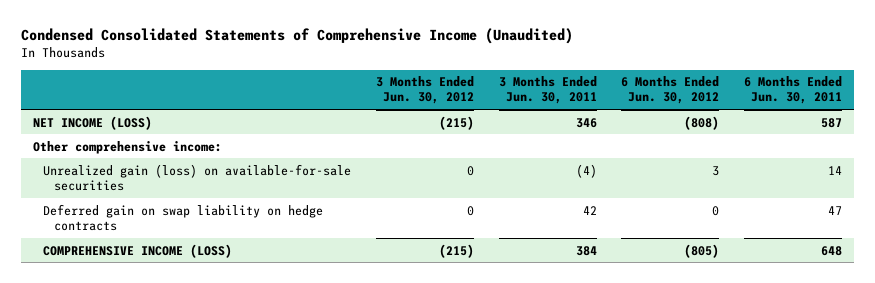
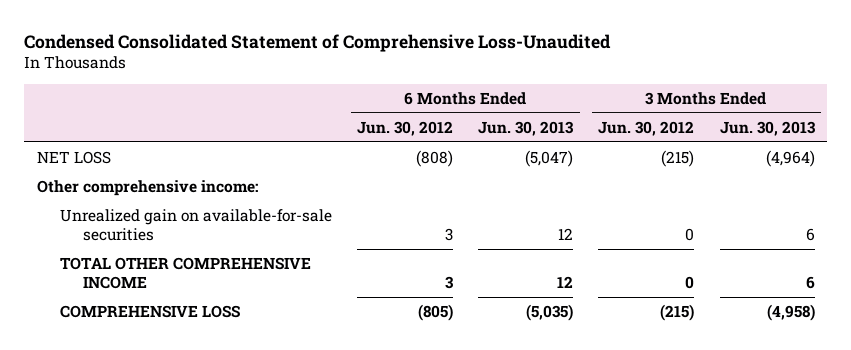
- Condensed Consolidated Statements of Comprehensive Income (Unaudited)
+ Condensed Consolidated Statement of Comprehensive Loss-Unaudited
- | 3 Months Ended Jun. 30, 2012 | 3 Months Ended Jun. 30, 2011 | 6 Months Ended Jun. 30, 2012 | 6 Months Ended Jun. 30, 2011
+ | 6 Months Ended Jun. 30, 2012 | 6 Months Ended Jun. 30, 2013 | 3 Months Ended Jun. 30, 2012 | 3 Months Ended Jun. 30, 2013
- NET INCOME (LOSS) | (215) | 346 | (808) | 587
+ NET LOSS | (808) | (5,047) | (215) | (4,964)
- Unrealized gain (loss) on available-for-sale securities | 0 | (4) | 3 | 14
- Deferred gain on swap liability on hedge contracts | 0 | 42 | 0 | 47
- COMPREHENSIVE INCOME (LOSS) | (215) | 384 | (805) | 648
+ Unrealized gain on available-for-sale securities | 3 | 12 | 0 | 6
+ TOTAL OTHER COMPREHENSIVE INCOME | 3 | 12 | 0 | 6
+ COMPREHENSIVE LOSS | (805) | (5,035) | (215) | (4,958)

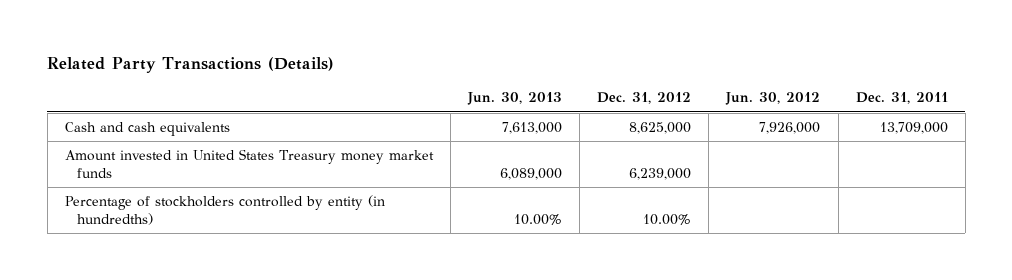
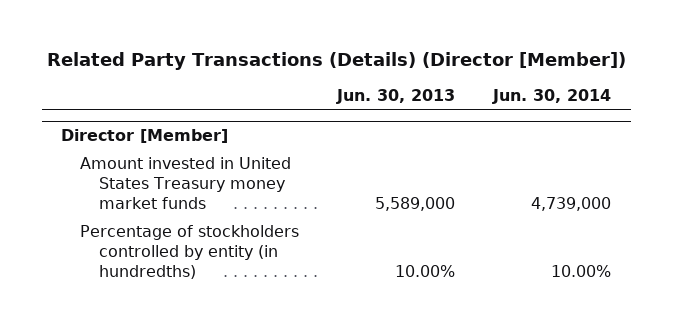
- Related Party Transactions (Details)
+ Related Party Transactions (Details) (Director [Member])
- | Jun. 30, 2013 | Dec. 31, 2012 | Jun. 30, 2012 | Dec. 31, 2011
+ | Jun. 30, 2013 | Jun. 30, 2014
- Cash and cash equivalents | 7,613,000 | 8,625,000 | 7,926,000 | 13,709,000
- Amount invested in United States Treasury money market funds | 6,089,000 | 6,239,000 | |
+ Director [Member]
+ Amount invested in United States Treasury money market funds | 5,589,000 | 4,739,000

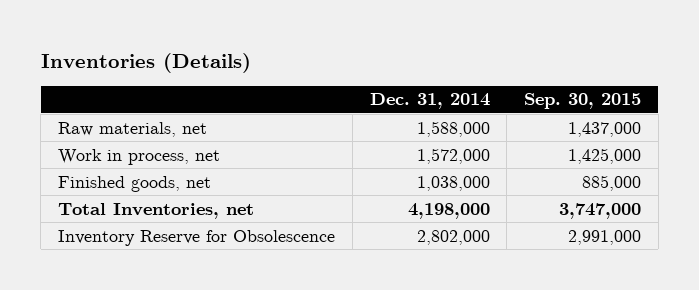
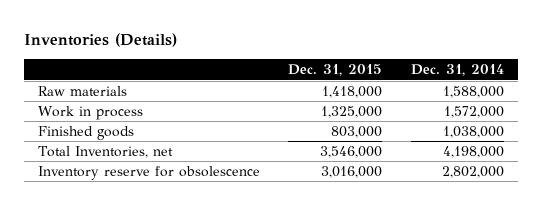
- | Dec. 31, 2014 | Sep. 30, 2015
+ | Dec. 31, 2015 | Dec. 31, 2014
- Raw materials, net | 1,588,000 | 1,437,000
- Work in process, net | 1,572,000 | 1,425,000
- Finished goods, net | 1,038,000 | 885,000
+ Raw materials | 1,418,000 | 1,588,000
+ Work in process | 1,325,000 | 1,572,000
+ Finished goods | 803,000 | 1,038,000
- Inventory Reserve for Obsolescence | 2,802,000 | 2,991,000
+ Inventory reserve for obsolescence | 3,016,000 | 2,802,000

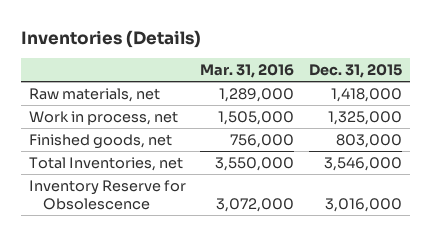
- | Dec. 31, 2015 | Dec. 31, 2014
+ | Mar. 31, 2016 | Dec. 31, 2015
- Raw materials | 1,418,000 | 1,588,000
- Work in process | 1,325,000 | 1,572,000
- Finished goods | 803,000 | 1,038,000
+ Raw materials, net | 1,289,000 | 1,418,000
+ Work in process, net | 1,505,000 | 1,325,000
+ Finished goods, net | 756,000 | 803,000
- Inventory reserve for obsolescence | 3,016,000 | 2,802,000
+ Inventory Reserve for Obsolescence | 3,072,000 | 3,016,000

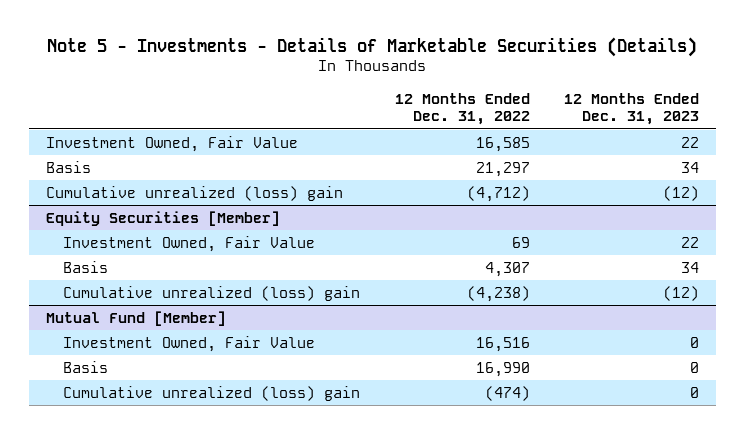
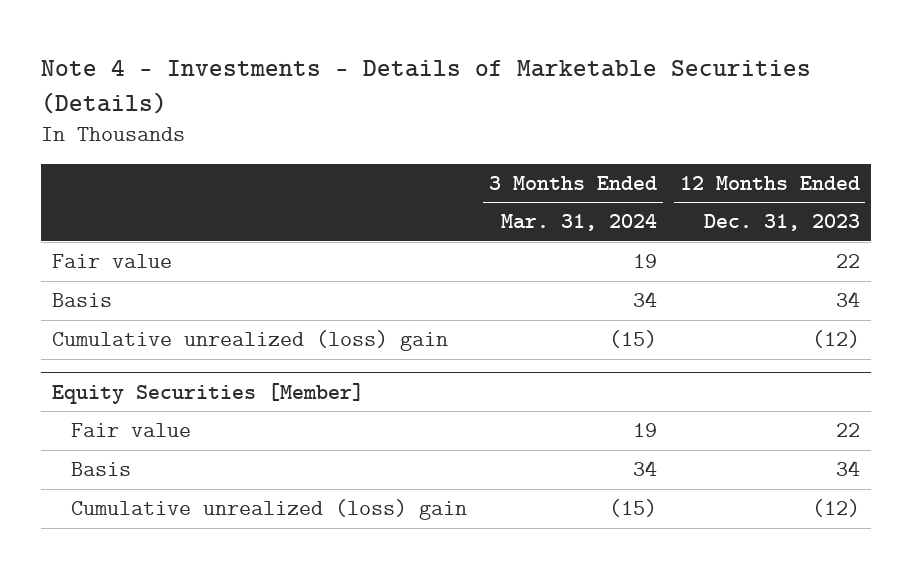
- Note 5 - Investments - Details of Marketable Securities (Details)
+ Note 4 - Investments - Details of Marketable Securities (Details)
- | 12 Months Ended Dec. 31, 2022 | 12 Months Ended Dec. 31, 2023
+ | 3 Months Ended Mar. 31, 2024 | 12 Months Ended Dec. 31, 2023
- Investment Owned, Fair Value | 16,585 | 22
+ Fair value | 19 | 22
@ Equity Securities [Member]
- Investment Owned, Fair Value | 69 | 22
+ Fair value | 19 | 22
- Mutual Fund [Member]
- Investment Owned, Fair Value | 16,516 | 0
- Basis | 16,990 | 0
- Cumulative unrealized (loss) gain | (474) | 0

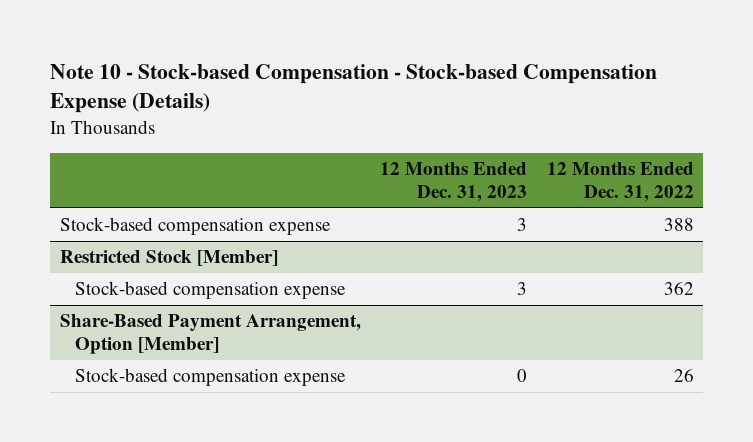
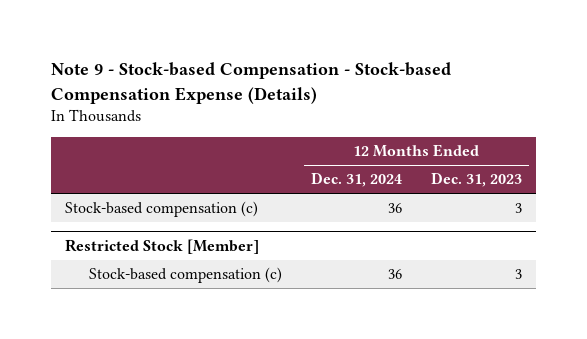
- Note 10 - Stock-based Compensation - Stock-based Compensation Expense (Details)
+ Note 9 - Stock-based Compensation - Stock-based Compensation Expense (Details)
- | 12 Months Ended Dec. 31, 2023 | 12 Months Ended Dec. 31, 2022
+ | 12 Months Ended Dec. 31, 2024 | 12 Months Ended Dec. 31, 2023
- Stock-based compensation expense | 3 | 388
+ Stock-based compensation (c) | 36 | 3
@ Restricted Stock [Member]
- Stock-based compensation expense | 3 | 362
- Share-Based Payment Arrangement, Option [Member]
- Stock-based compensation expense | 0 | 26
@ Restricted Stock [Member]
+ Stock-based compensation (c) | 36 | 3

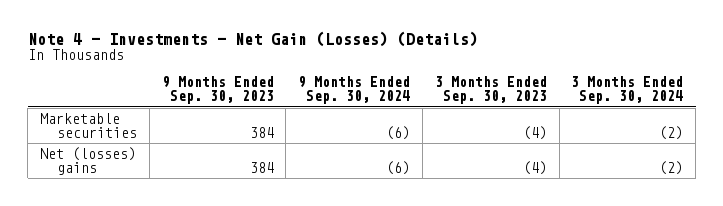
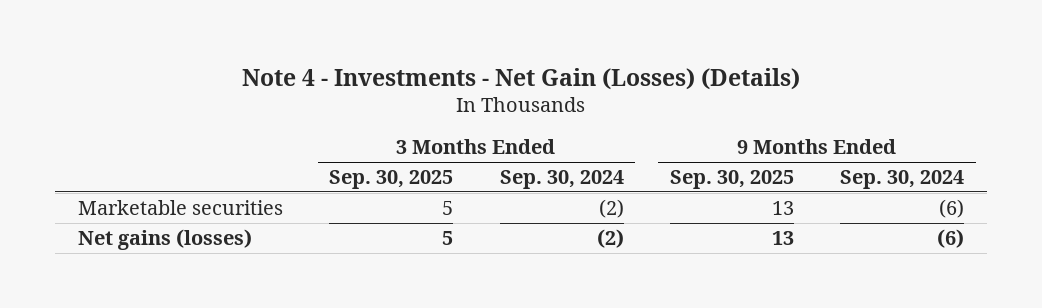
- | 9 Months Ended Sep. 30, 2023 | 9 Months Ended Sep. 30, 2024 | 3 Months Ended Sep. 30, 2023 | 3 Months Ended Sep. 30, 2024
+ | 3 Months Ended Sep. 30, 2025 | 3 Months Ended Sep. 30, 2024 | 9 Months Ended Sep. 30, 2025 | 9 Months Ended Sep. 30, 2024
- Net (losses) gains | 384 | (6) | (4) | (2)
+ Net gains (losses) | 5 | (2) | 13 | (6)

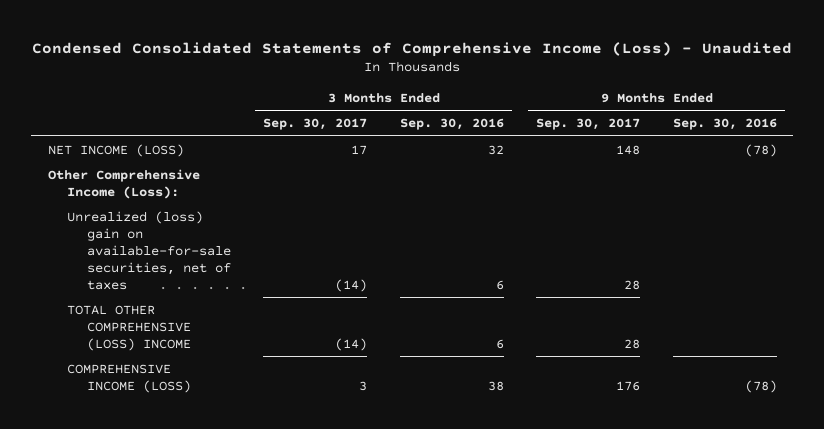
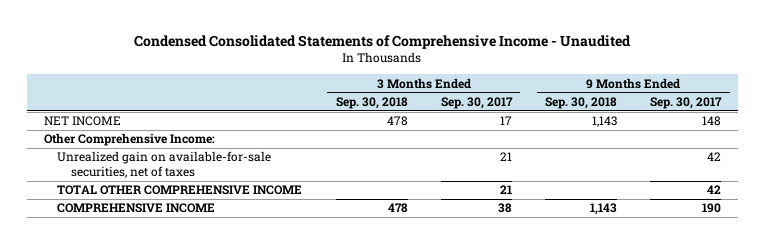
- Condensed Consolidated Statements of Comprehensive Income (Loss) - Unaudited
+ Condensed Consolidated Statements of Comprehensive Income - Unaudited
- | 3 Months Ended Sep. 30, 2017 | 3 Months Ended Sep. 30, 2016 | 9 Months Ended Sep. 30, 2017 | 9 Months Ended Sep. 30, 2016
+ | 3 Months Ended Sep. 30, 2018 | 3 Months Ended Sep. 30, 2017 | 9 Months Ended Sep. 30, 2018 | 9 Months Ended Sep. 30, 2017
- NET INCOME (LOSS) | 17 | 32 | 148 | (78)
- Other Comprehensive Income (Loss):
- Unrealized (loss) gain on available-for-sale securities, net of taxes | (14) | 6 | 28 |
- TOTAL OTHER COMPREHENSIVE (LOSS) INCOME | (14) | 6 | 28 |
- COMPREHENSIVE INCOME (LOSS) | 3 | 38 | 176 | (78)
+ NET INCOME | 478 | 17 | 1,143 | 148
+ Other Comprehensive Income:
+ Unrealized gain on available-for-sale securities, net of taxes | | 21 | | 42
+ TOTAL OTHER COMPREHENSIVE INCOME | | 21 | | 42
+ COMPREHENSIVE INCOME | 478 | 38 | 1,143 | 190

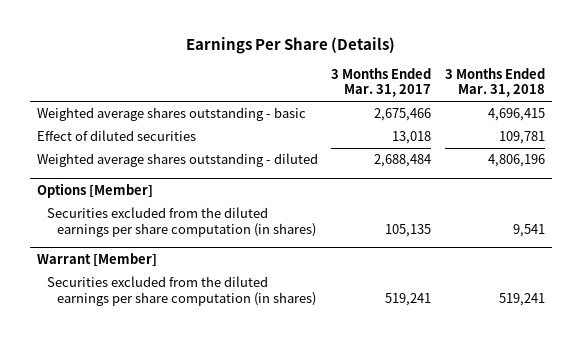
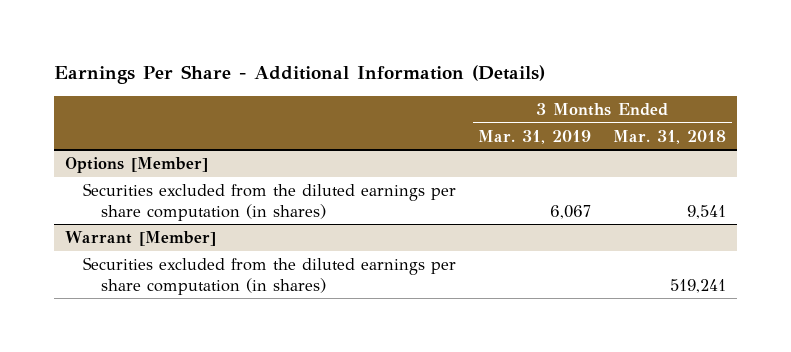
- Earnings Per Share (Details)
+ Earnings Per Share - Additional Information (Details)
- | 3 Months Ended Mar. 31, 2017 | 3 Months Ended Mar. 31, 2018
+ | 3 Months Ended Mar. 31, 2019 | 3 Months Ended Mar. 31, 2018
- Weighted average shares outstanding - basic | 2,675,466 | 4,696,415
- Effect of diluted securities | 13,018 | 109,781
- Weighted average shares outstanding - diluted | 2,688,484 | 4,806,196

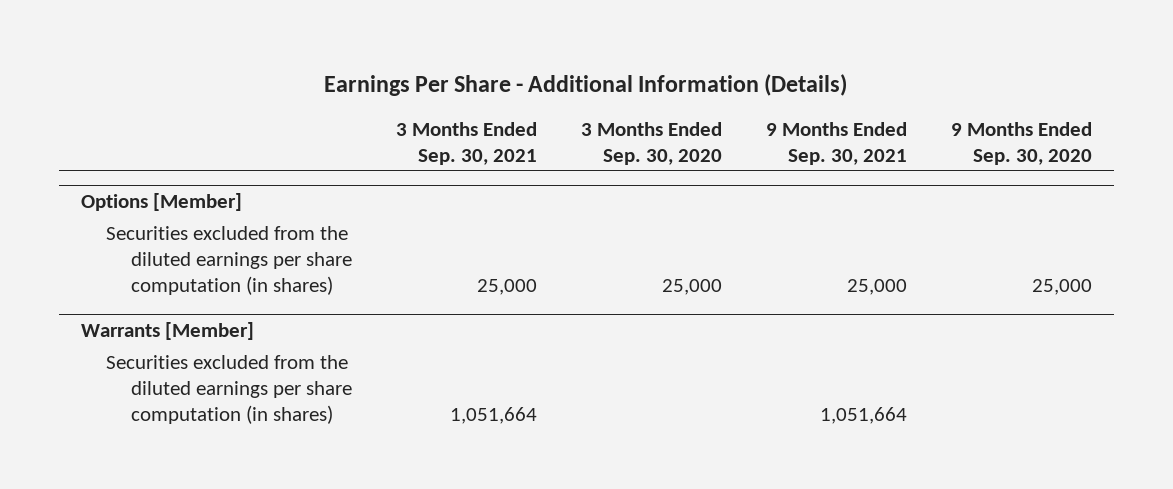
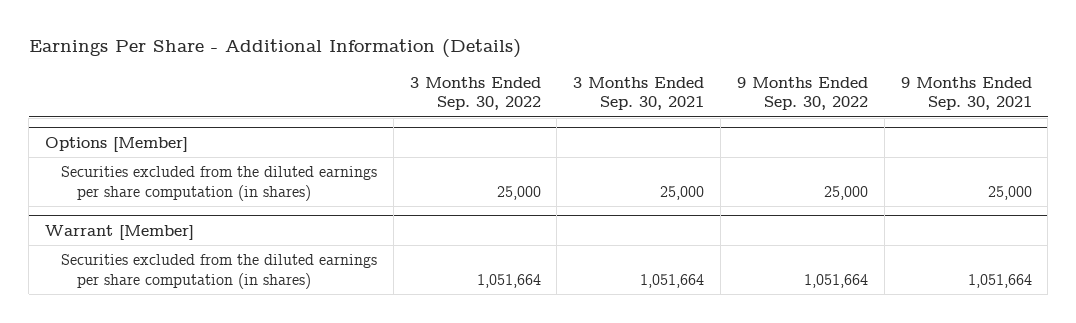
- | 3 Months Ended Sep. 30, 2021 | 3 Months Ended Sep. 30, 2020 | 9 Months Ended Sep. 30, 2021 | 9 Months Ended Sep. 30, 2020
+ | 3 Months Ended Sep. 30, 2022 | 3 Months Ended Sep. 30, 2021 | 9 Months Ended Sep. 30, 2022 | 9 Months Ended Sep. 30, 2021
- Warrants [Member]
+ Warrant [Member]

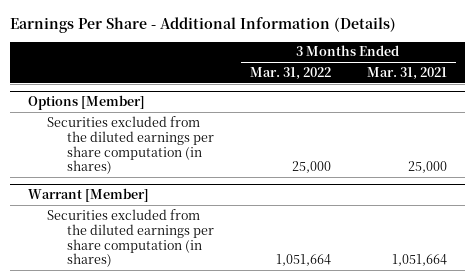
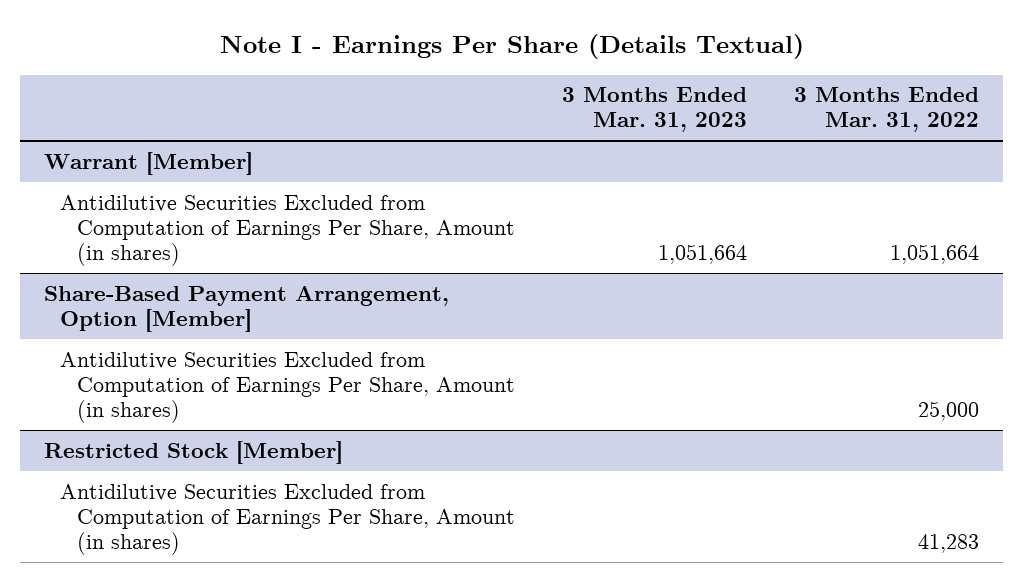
- Earnings Per Share - Additional Information (Details)
+ Note I - Earnings Per Share (Details Textual)
- | 3 Months Ended Mar. 31, 2022 | 3 Months Ended Mar. 31, 2021
+ | 3 Months Ended Mar. 31, 2023 | 3 Months Ended Mar. 31, 2022
- Options [Member]
- Securities excluded from the diluted earnings per share computation (in shares) | 25,000 | 25,000
@ Warrant [Member]
- Securities excluded from the diluted earnings per share computation (in shares) | 1,051,664 | 1,051,664
+ Antidilutive Securities Excluded from Computation of Earnings Per Share, Amount (in shares) | 1,051,664 | 1,051,664
+ Share-Based Payment Arrangement, Option [Member]
+ Antidilutive Securities Excluded from Computation of Earnings Per Share, Amount (in shares) | | 25,000
+ Restricted Stock [Member]
+ Antidilutive Securities Excluded from Computation of Earnings Per Share, Amount (in shares) | | 41,283

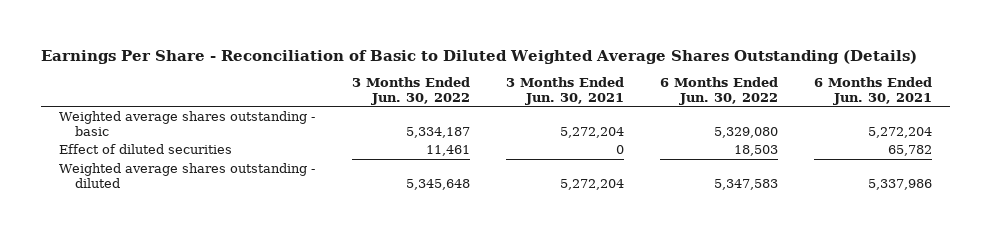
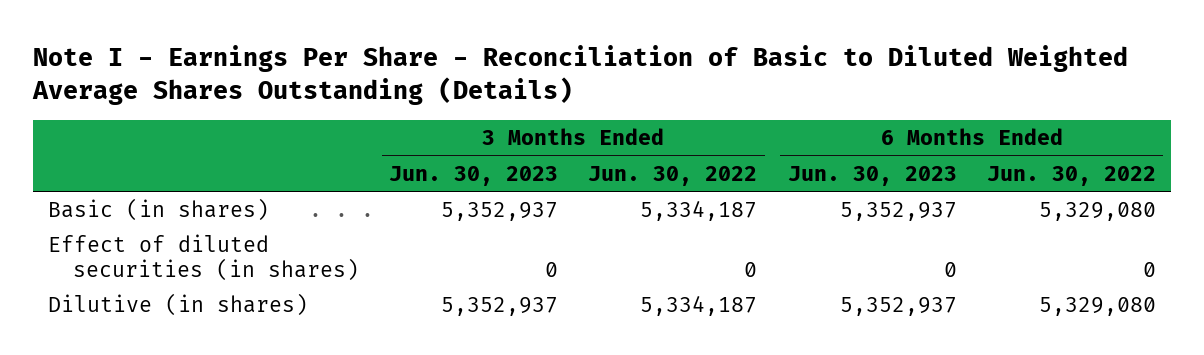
- Earnings Per Share - Reconciliation of Basic to Diluted Weighted Average Shares Outstanding (Details)
+ Note I - Earnings Per Share - Reconciliation of Basic to Diluted Weighted Average Shares Outstanding (Details)
- | 3 Months Ended Jun. 30, 2022 | 3 Months Ended Jun. 30, 2021 | 6 Months Ended Jun. 30, 2022 | 6 Months Ended Jun. 30, 2021
+ | 3 Months Ended Jun. 30, 2023 | 3 Months Ended Jun. 30, 2022 | 6 Months Ended Jun. 30, 2023 | 6 Months Ended Jun. 30, 2022
- Weighted average shares outstanding - basic | 5,334,187 | 5,272,204 | 5,329,080 | 5,272,204
- Effect of diluted securities | 11,461 | 0 | 18,503 | 65,782
- Weighted average shares outstanding - diluted | 5,345,648 | 5,272,204 | 5,347,583 | 5,337,986
+ Basic (in shares) | 5,352,937 | 5,334,187 | 5,352,937 | 5,329,080
+ Effect of diluted securities (in shares) | 0 | 0 | 0 | 0
+ Dilutive (in shares) | 5,352,937 | 5,334,187 | 5,352,937 | 5,329,080

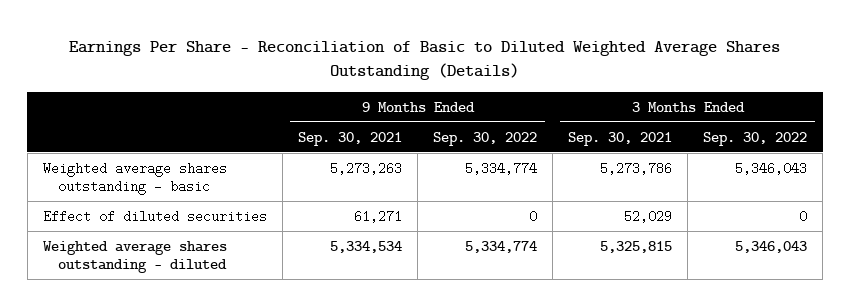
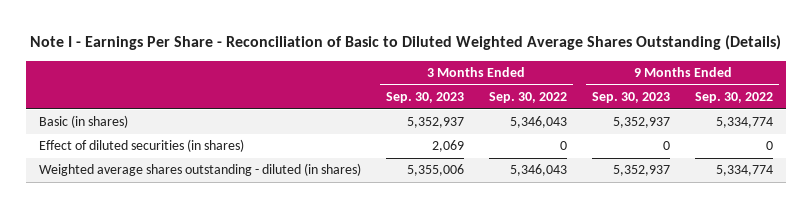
- Earnings Per Share - Reconciliation of Basic to Diluted Weighted Average Shares Outstanding (Details)
+ Note I - Earnings Per Share - Reconciliation of Basic to Diluted Weighted Average Shares Outstanding (Details)
- | 9 Months Ended Sep. 30, 2021 | 9 Months Ended Sep. 30, 2022 | 3 Months Ended Sep. 30, 2021 | 3 Months Ended Sep. 30, 2022
+ | 3 Months Ended Sep. 30, 2023 | 3 Months Ended Sep. 30, 2022 | 9 Months Ended Sep. 30, 2023 | 9 Months Ended Sep. 30, 2022
- Weighted average shares outstanding - basic | 5,273,263 | 5,334,774 | 5,273,786 | 5,346,043
- Effect of diluted securities | 61,271 | 0 | 52,029 | 0
- Weighted average shares outstanding - diluted | 5,334,534 | 5,334,774 | 5,325,815 | 5,346,043
+ Basic (in shares) | 5,352,937 | 5,346,043 | 5,352,937 | 5,334,774
+ Effect of diluted securities (in shares) | 2,069 | 0 | 0 | 0
+ Weighted average shares outstanding - diluted (in shares) | 5,355,006 | 5,346,043 | 5,352,937 | 5,334,774

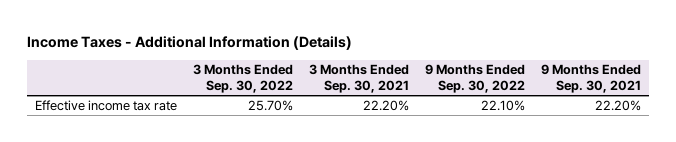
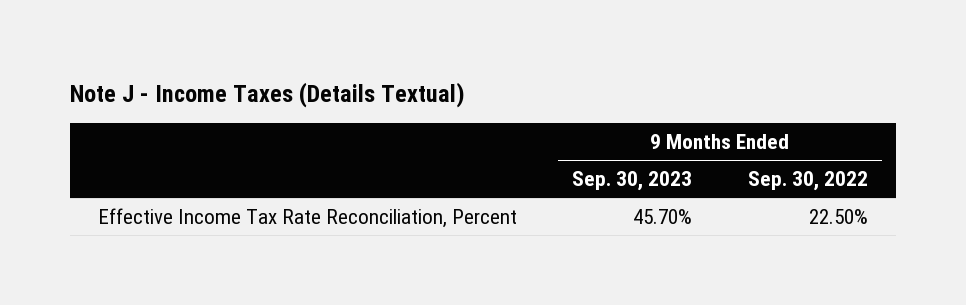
- Income Taxes - Additional Information (Details)
+ Note J - Income Taxes (Details Textual)
- | 3 Months Ended Sep. 30, 2022 | 3 Months Ended Sep. 30, 2021 | 9 Months Ended Sep. 30, 2022 | 9 Months Ended Sep. 30, 2021
+ | 9 Months Ended Sep. 30, 2023 | 9 Months Ended Sep. 30, 2022
- Effective income tax rate | 25.70% | 22.20% | 22.10% | 22.20%
+ Effective Income Tax Rate Reconciliation, Percent | 45.70% | 22.50%

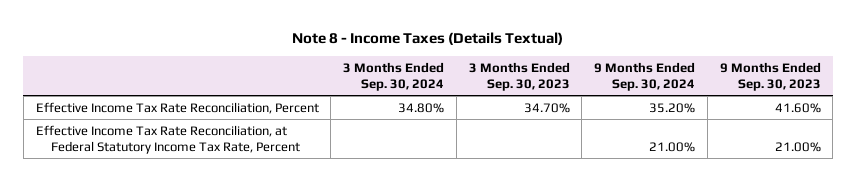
- Note J - Income Taxes (Details Textual)
+ Note 8 - Income Taxes (Details Textual)
- | 9 Months Ended Sep. 30, 2023 | 9 Months Ended Sep. 30, 2022
+ | 3 Months Ended Sep. 30, 2024 | 3 Months Ended Sep. 30, 2023 | 9 Months Ended Sep. 30, 2024 | 9 Months Ended Sep. 30, 2023
- Effective Income Tax Rate Reconciliation, Percent | 45.70% | 22.50%
+ Effective Income Tax Rate Reconciliation, Percent | 34.80% | 34.70% | 35.20% | 41.60%
+ Effective Income Tax Rate Reconciliation, at Federal Statutory Income Tax Rate, Percent | | | 21.00% | 21.00%

